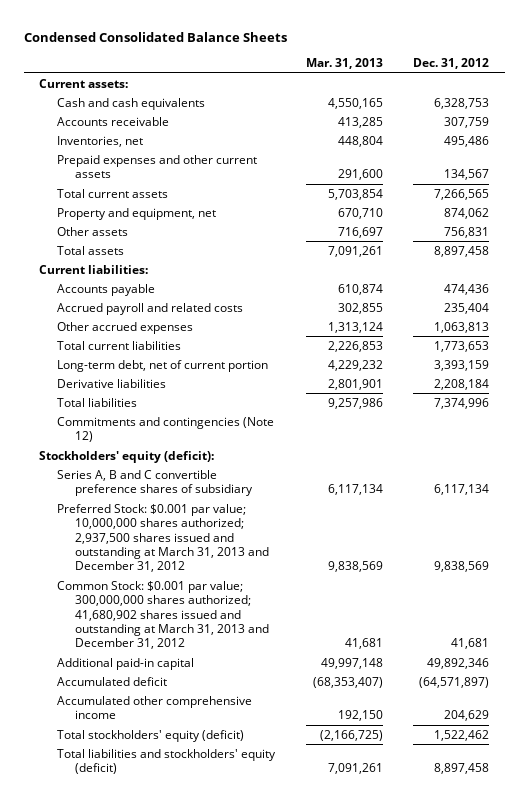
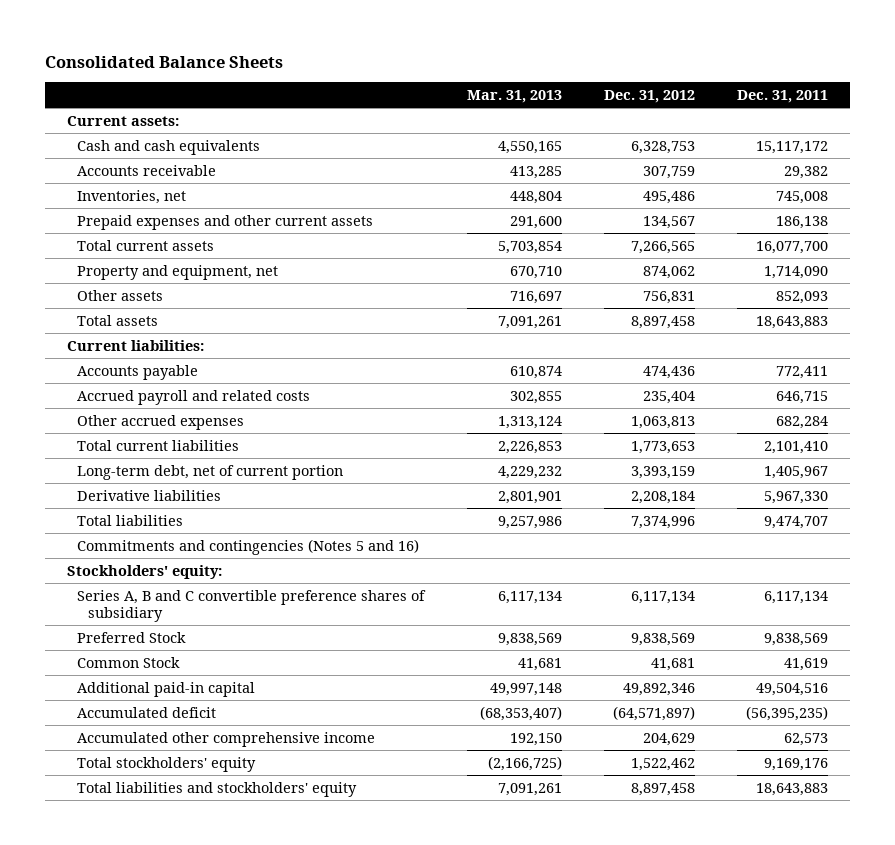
- Condensed Consolidated Balance Sheets
+ Consolidated Balance Sheets
- | Mar. 31, 2013 | Dec. 31, 2012
+ | Mar. 31, 2013 | Dec. 31, 2012 | Dec. 31, 2011
- Commitments and contingencies (Note 12)
- Stockholders' equity (deficit):
+ Commitments and contingencies (Notes 5 and 16)
+ Stockholders' equity:
- Preferred Stock: $0.001 par value; 10,000,000 shares authorized; 2,937,500 shares issued and outstanding at March 31, 2013 and December 31, 2012 | 9,838,569 | 9,838,569
- Common Stock: $0.001 par value; 300,000,000 shares authorized; 41,680,902 shares issued and outstanding at March 31, 2013 and December 31, 2012 | 41,681 | 41,681
+ Preferred Stock | 9,838,569 | 9,838,569 | 9,838,569
+ Common Stock | 41,681 | 41,681 | 41,619
- Total stockholders' equity (deficit) | (2,166,725) | 1,522,462
- Total liabilities and stockholders' equity (deficit) | 7,091,261 | 8,897,458
+ Total stockholders' equity | (2,166,725) | 1,522,462 | 9,169,176
+ Total liabilities and stockholders' equity | 7,091,261 | 8,897,458 | 18,643,883

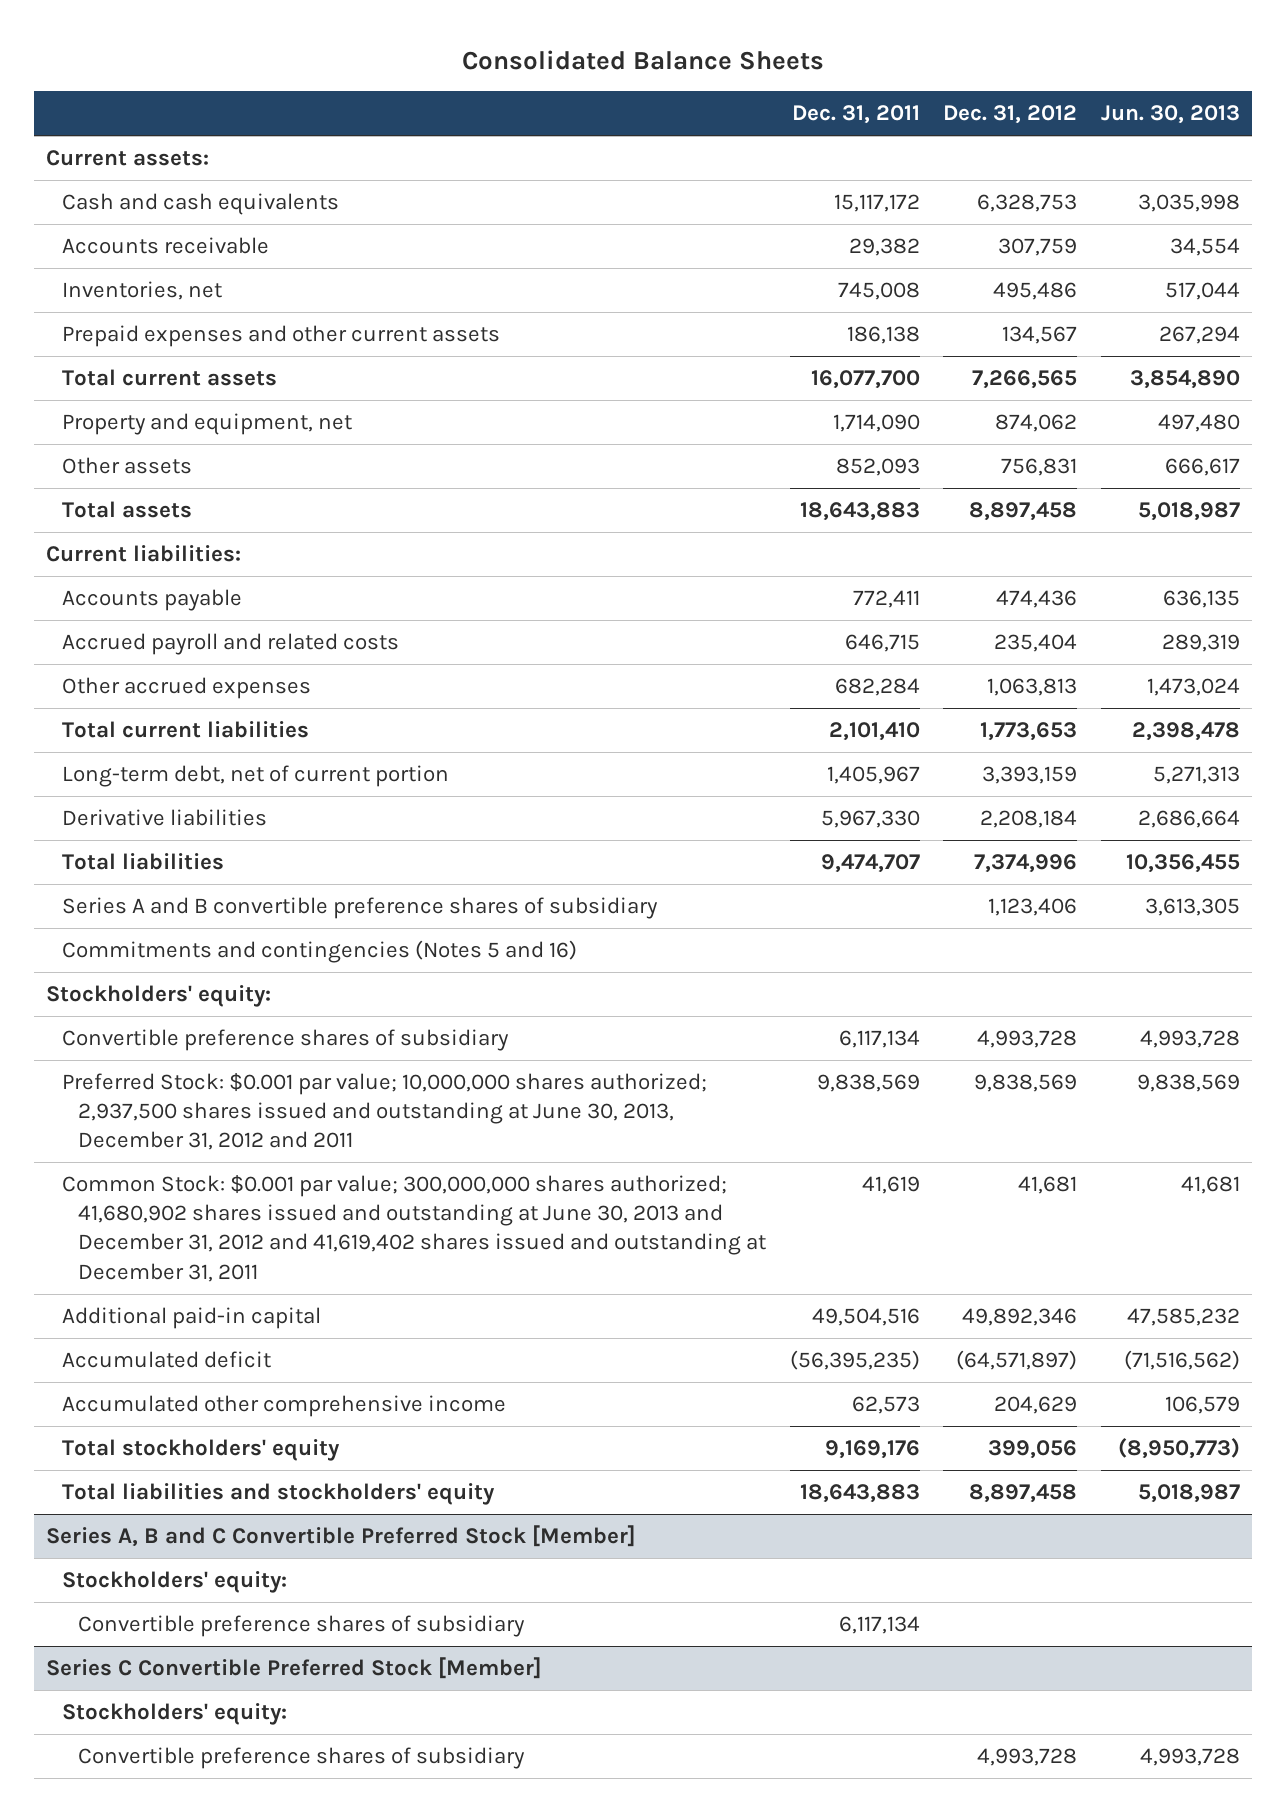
- | Mar. 31, 2013 | Dec. 31, 2012 | Dec. 31, 2011
+ | Dec. 31, 2011 | Dec. 31, 2012 | Jun. 30, 2013
+ Series A and B convertible preference shares of subsidiary | | 1,123,406 | 3,613,305
- Series A, B and C convertible preference shares of subsidiary | 6,117,134 | 6,117,134 | 6,117,134
- Preferred Stock | 9,838,569 | 9,838,569 | 9,838,569
- Common Stock | 41,681 | 41,681 | 41,619
+ Convertible preference shares of subsidiary | 6,117,134 | 4,993,728 | 4,993,728
+ Preferred Stock: $0.001 par value; 10,000,000 shares authorized; 2,937,500 shares issued and outstanding at June 30, 2013, December 31, 2012 and 2011 | 9,838,569 | 9,838,569 | 9,838,569
+ Common Stock: $0.001 par value; 300,000,000 shares authorized; 41,680,902 shares issued and outstanding at June 30, 2013 and December 31, 2012 and 41,619,402 shares issued and outstanding at December 31, 2011 | 41,619 | 41,681 | 41,681
- Total stockholders' equity | (2,166,725) | 1,522,462 | 9,169,176
+ Total stockholders' equity | 9,169,176 | 399,056 | (8,950,773)
+ Series A, B and C Convertible Preferred Stock [Member]
+ Stockholders' equity:
+ Convertible preference shares of subsidiary | 6,117,134 | |
+ Series C Convertible Preferred Stock [Member]
+ Stockholders' equity:
+ Convertible preference shares of subsidiary | | 4,993,728 | 4,993,728

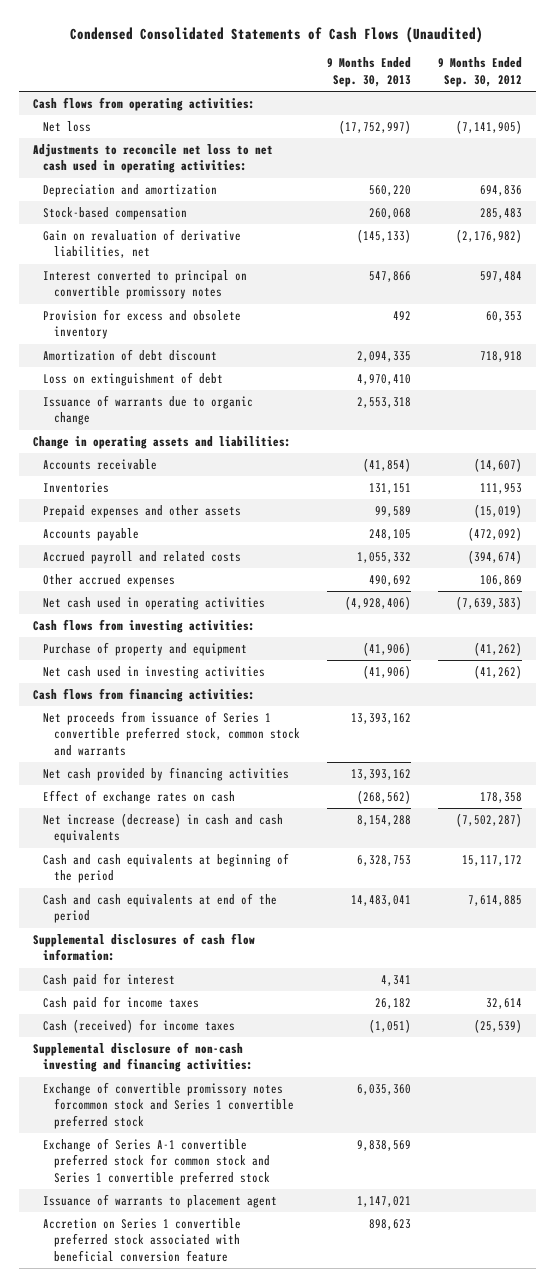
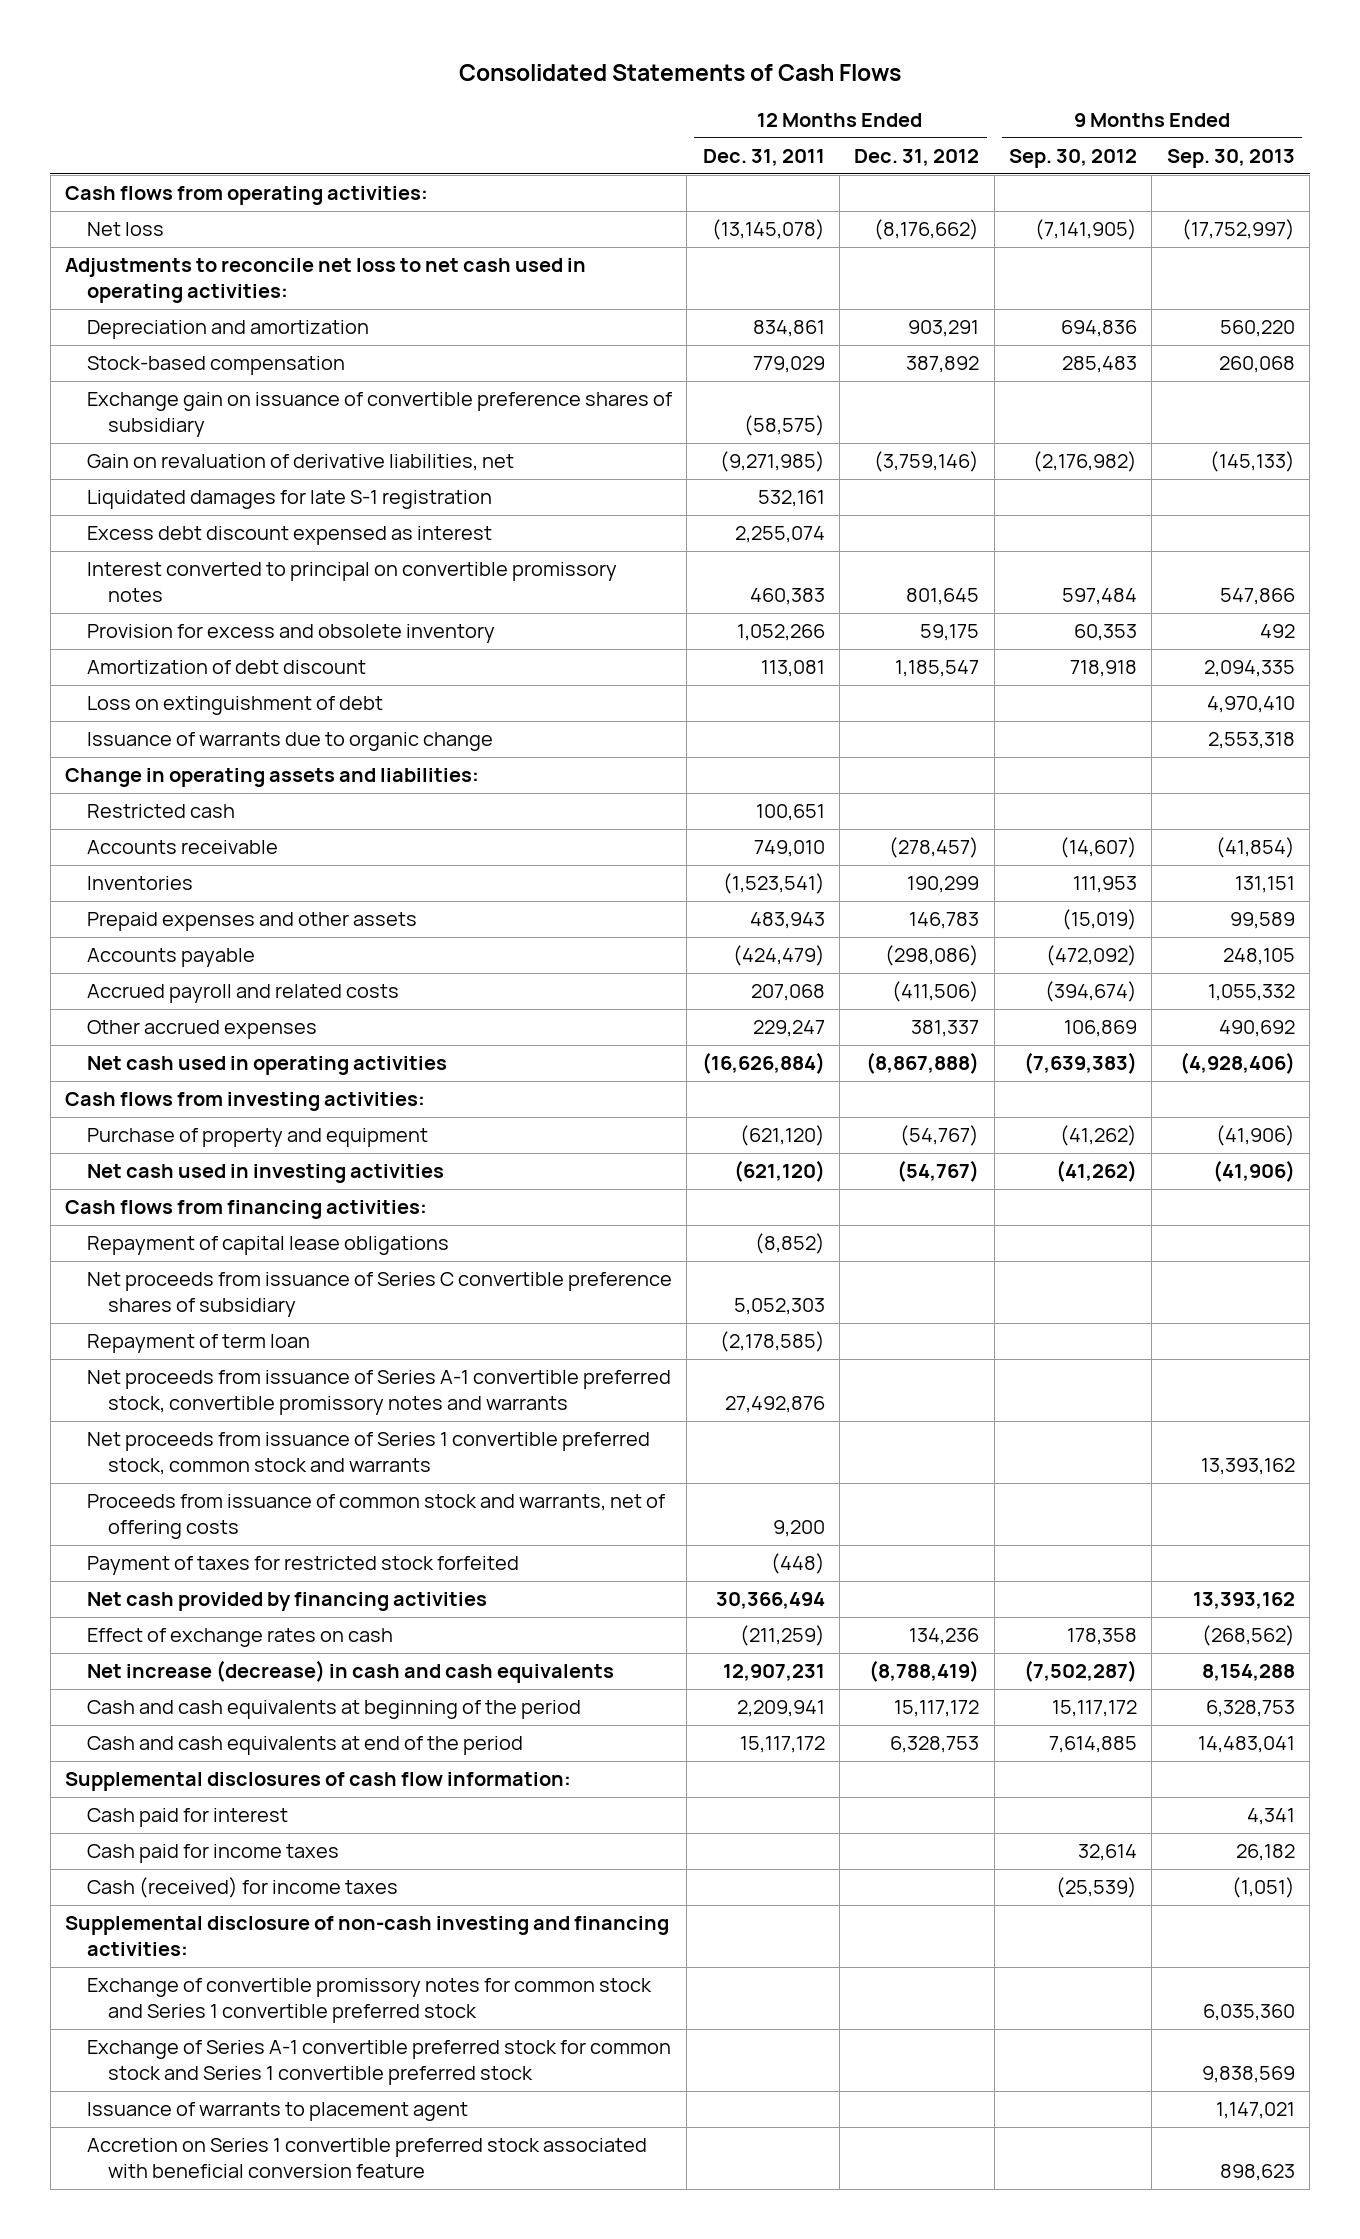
- Condensed Consolidated Statements of Cash Flows (Unaudited)
+ Consolidated Statements of Cash Flows
- | 9 Months Ended Sep. 30, 2013 | 9 Months Ended Sep. 30, 2012
+ | 12 Months Ended Dec. 31, 2011 | 12 Months Ended Dec. 31, 2012 | 9 Months Ended Sep. 30, 2012 | 9 Months Ended Sep. 30, 2013
+ Exchange gain on issuance of convertible preference shares of subsidiary | (58,575) | | |
+ Liquidated damages for late S-1 registration | 532,161 | | |
+ Excess debt discount expensed as interest | 2,255,074 | | |
+ Restricted cash | 100,651 | | |
+ Repayment of capital lease obligations | (8,852) | | |
+ Net proceeds from issuance of Series C convertible preference shares of subsidiary | 5,052,303 | | |
+ Repayment of term loan | (2,178,585) | | |
+ Net proceeds from issuance of Series A-1 convertible preferred stock, convertible promissory notes and warrants | 27,492,876 | | |
+ Proceeds from issuance of common stock and warrants, net of offering costs | 9,200 | | |
+ Payment of taxes for restricted stock forfeited | (448) | | |
- Exchange of convertible promissory notes forcommon stock and Series 1 convertible preferred stock | 6,035,360 |
+ Exchange of convertible promissory notes for common stock and Series 1 convertible preferred stock | | | | 6,035,360

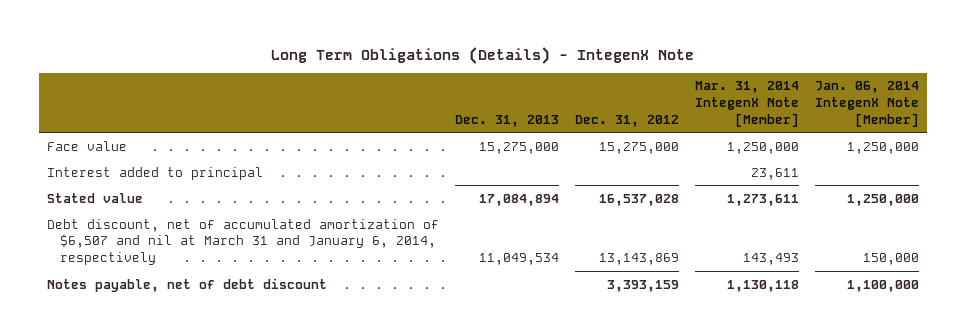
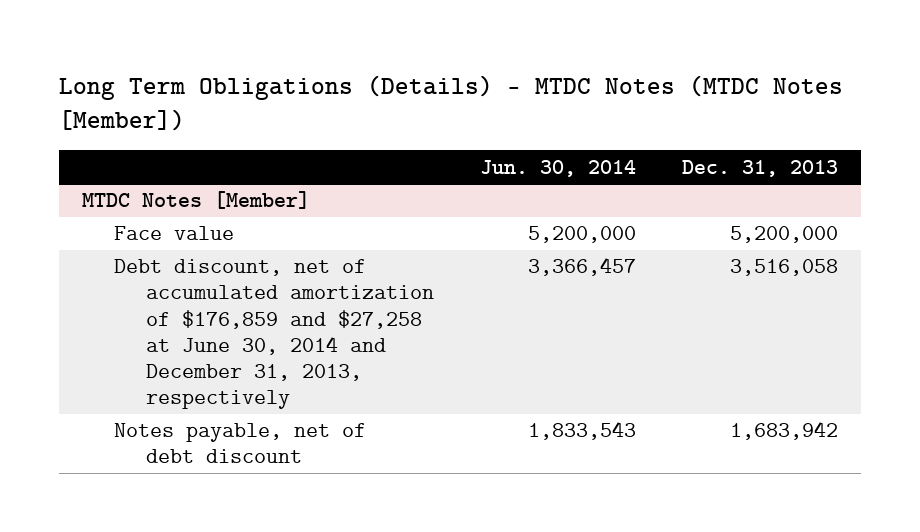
- Long Term Obligations (Details) - IntegenX Note
+ Long Term Obligations (Details) - MTDC Notes (MTDC Notes [Member])
- | Dec. 31, 2013 | Dec. 31, 2012 | Mar. 31, 2014 IntegenX Note [Member] | Jan. 06, 2014 IntegenX Note [Member]
+ | Jun. 30, 2014 | Dec. 31, 2013
- Face value | 15,275,000 | 15,275,000 | 1,250,000 | 1,250,000
- Interest added to principal | | | 23,611 |
- Stated value | 17,084,894 | 16,537,028 | 1,273,611 | 1,250,000
- Debt discount, net of accumulated amortization of $6,507 and nil at March 31 and January 6, 2014, respectively | 11,049,534 | 13,143,869 | 143,493 | 150,000
- Notes payable, net of debt discount | | 3,393,159 | 1,130,118 | 1,100,000
+ MTDC Notes [Member]
+ Face value | 5,200,000 | 5,200,000
+ Debt discount, net of accumulated amortization of $176,859 and $27,258 at June 30, 2014 and December 31, 2013, respectively | 3,366,457 | 3,516,058
+ Notes payable, net of debt discount | 1,833,543 | 1,683,942

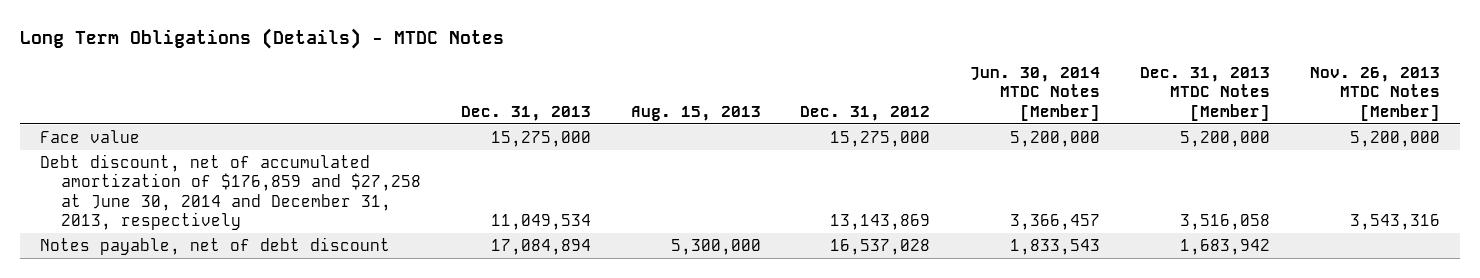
- Long Term Obligations (Details) - MTDC Notes (MTDC Notes [Member])
+ Long Term Obligations (Details) - MTDC Notes
- | Jun. 30, 2014 | Dec. 31, 2013
+ | Dec. 31, 2013 | Aug. 15, 2013 | Dec. 31, 2012 | Jun. 30, 2014 MTDC Notes [Member] | Dec. 31, 2013 MTDC Notes [Member] | Nov. 26, 2013 MTDC Notes [Member]
- MTDC Notes [Member]
- Face value | 5,200,000 | 5,200,000
- Debt discount, net of accumulated amortization of $176,859 and $27,258 at June 30, 2014 and December 31, 2013, respectively | 3,366,457 | 3,516,058
- Notes payable, net of debt discount | 1,833,543 | 1,683,942
+ Face value | 15,275,000 | | 15,275,000 | 5,200,000 | 5,200,000 | 5,200,000
+ Debt discount, net of accumulated amortization of $176,859 and $27,258 at June 30, 2014 and December 31, 2013, respectively | 11,049,534 | | 13,143,869 | 3,366,457 | 3,516,058 | 3,543,316
+ Notes payable, net of debt discount | 17,084,894 | 5,300,000 | 16,537,028 | 1,833,543 | 1,683,942 |

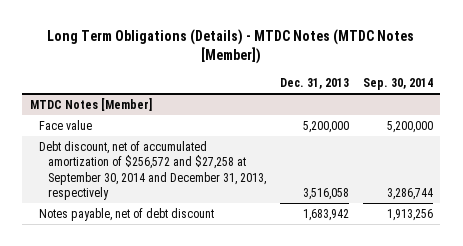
- Long Term Obligations (Details) - MTDC Notes
+ Long Term Obligations (Details) - MTDC Notes (MTDC Notes [Member])
- | Dec. 31, 2013 | Aug. 15, 2013 | Dec. 31, 2012 | Jun. 30, 2014 MTDC Notes [Member] | Dec. 31, 2013 MTDC Notes [Member] | Nov. 26, 2013 MTDC Notes [Member]
+ | Dec. 31, 2013 | Sep. 30, 2014
- Face value | 15,275,000 | | 15,275,000 | 5,200,000 | 5,200,000 | 5,200,000
- Debt discount, net of accumulated amortization of $176,859 and $27,258 at June 30, 2014 and December 31, 2013, respectively | 11,049,534 | | 13,143,869 | 3,366,457 | 3,516,058 | 3,543,316
- Notes payable, net of debt discount | 17,084,894 | 5,300,000 | 16,537,028 | 1,833,543 | 1,683,942 |
+ MTDC Notes [Member]
+ Face value | 5,200,000 | 5,200,000
+ Debt discount, net of accumulated amortization of $256,572 and $27,258 at September 30, 2014 and December 31, 2013, respectively | 3,516,058 | 3,286,744
+ Notes payable, net of debt discount | 1,683,942 | 1,913,256

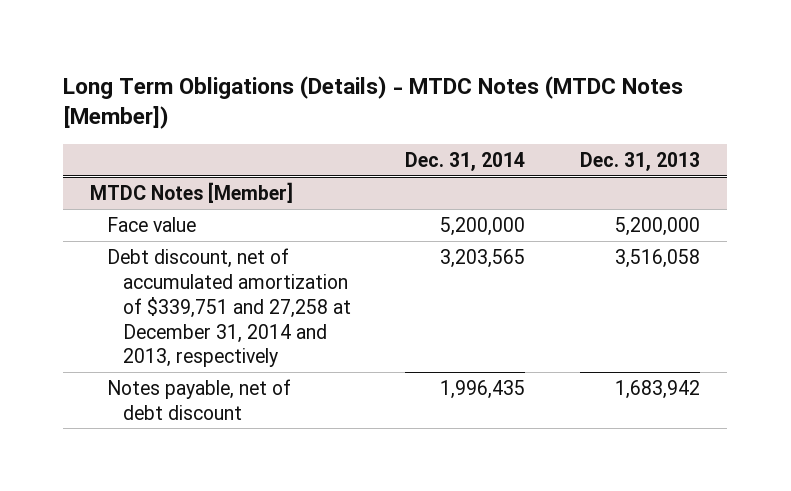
- | Dec. 31, 2013 | Sep. 30, 2014
+ | Dec. 31, 2014 | Dec. 31, 2013
@ MTDC Notes [Member]
- Debt discount, net of accumulated amortization of $256,572 and $27,258 at September 30, 2014 and December 31, 2013, respectively | 3,516,058 | 3,286,744
+ Debt discount, net of accumulated amortization of $339,751 and 27,258 at December 31, 2014 and 2013, respectively | 3,203,565 | 3,516,058

